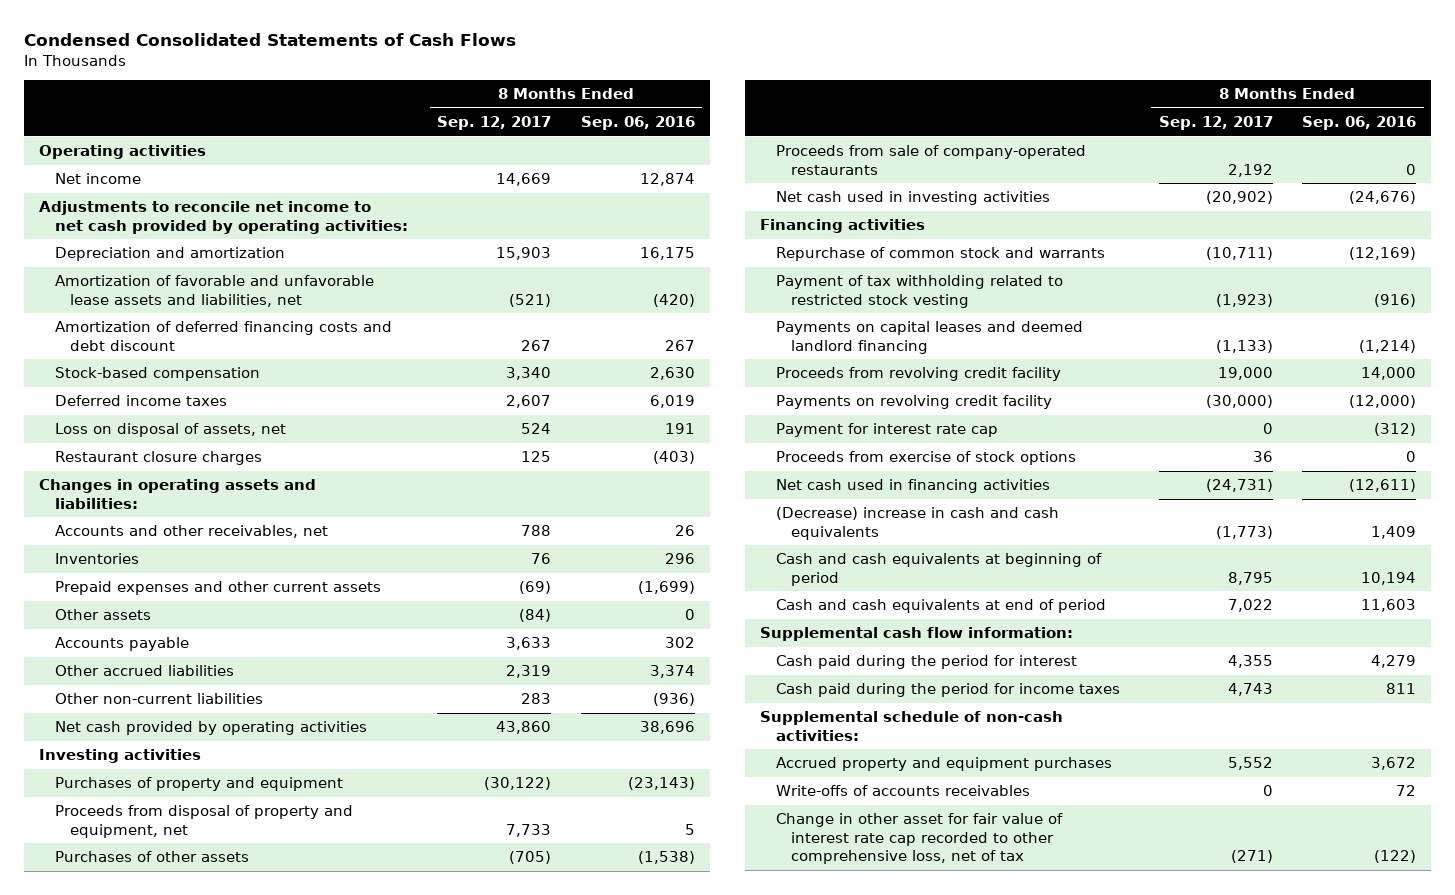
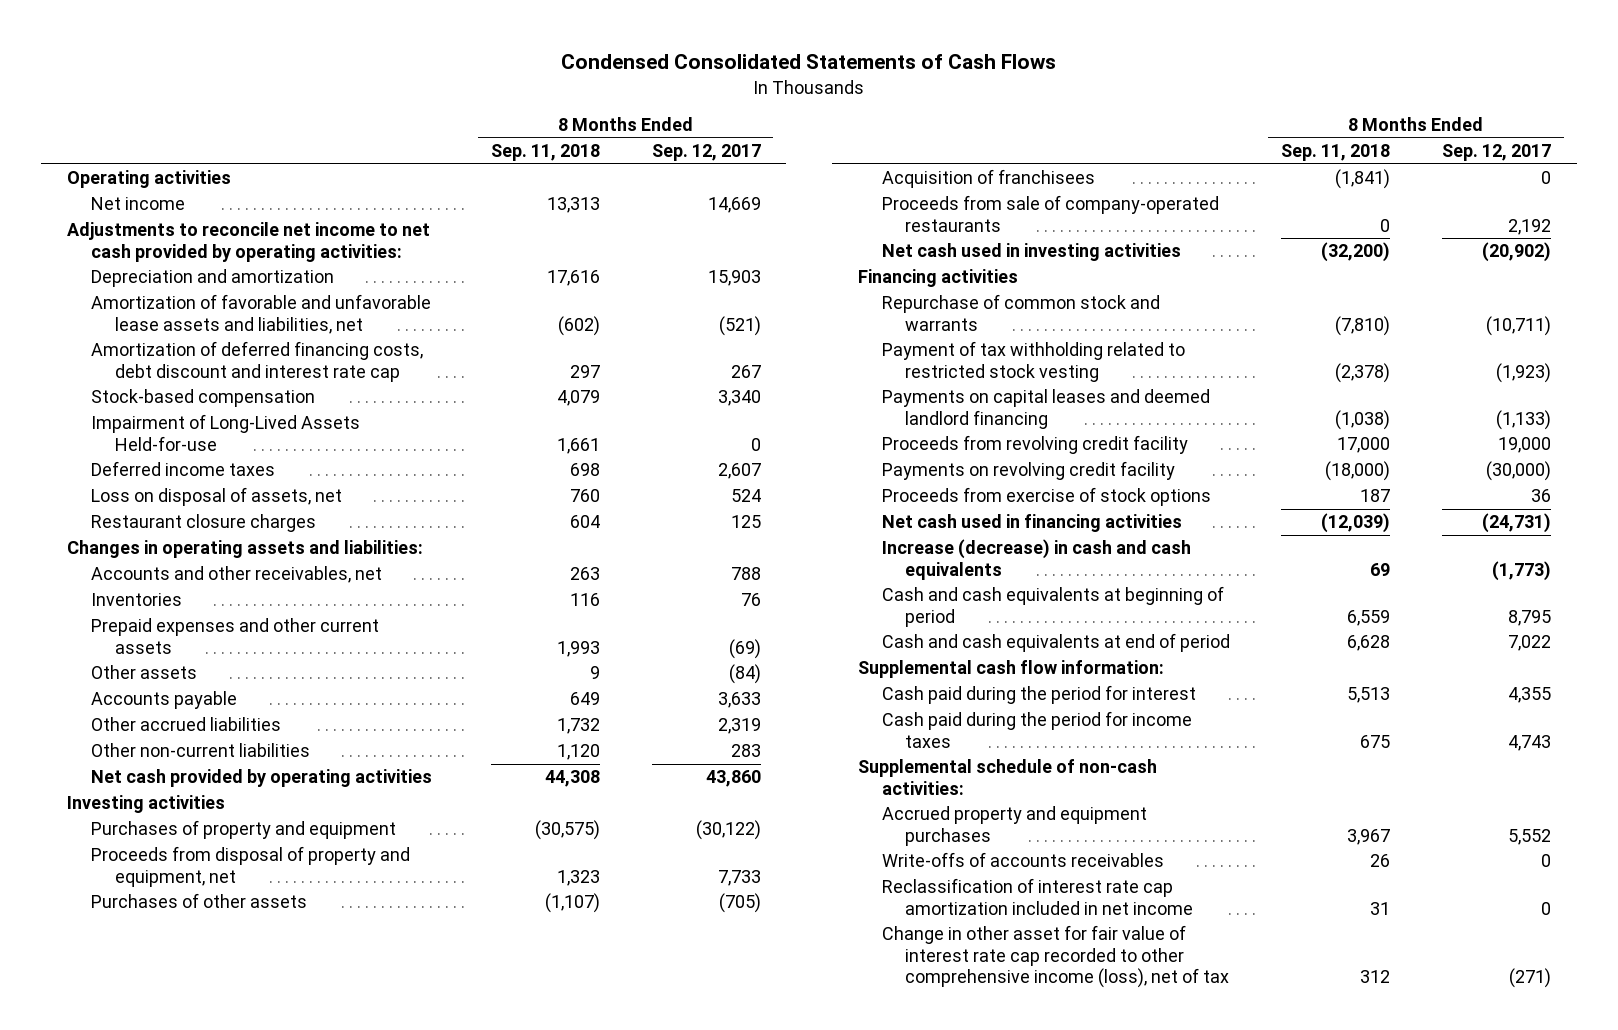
- | 8 Months Ended Sep. 12, 2017 | 8 Months Ended Sep. 06, 2016
+ | 8 Months Ended Sep. 11, 2018 | 8 Months Ended Sep. 12, 2017
- Amortization of deferred financing costs and debt discount | 267 | 267
+ Amortization of deferred financing costs, debt discount and interest rate cap | 297 | 267
+ Impairment of Long-Lived Assets Held-for-use | 1,661 | 0
+ Acquisition of franchisees | (1,841) | 0
- Payment for interest rate cap | 0 | (312)
- (Decrease) increase in cash and cash equivalents | (1,773) | 1,409
+ Increase (decrease) in cash and cash equivalents | 69 | (1,773)
- Change in other asset for fair value of interest rate cap recorded to other comprehensive loss, net of tax | (271) | (122)
+ Reclassification of interest rate cap amortization included in net income | 31 | 0
+ Change in other asset for fair value of interest rate cap recorded to other comprehensive income (loss), net of tax | 312 | (271)

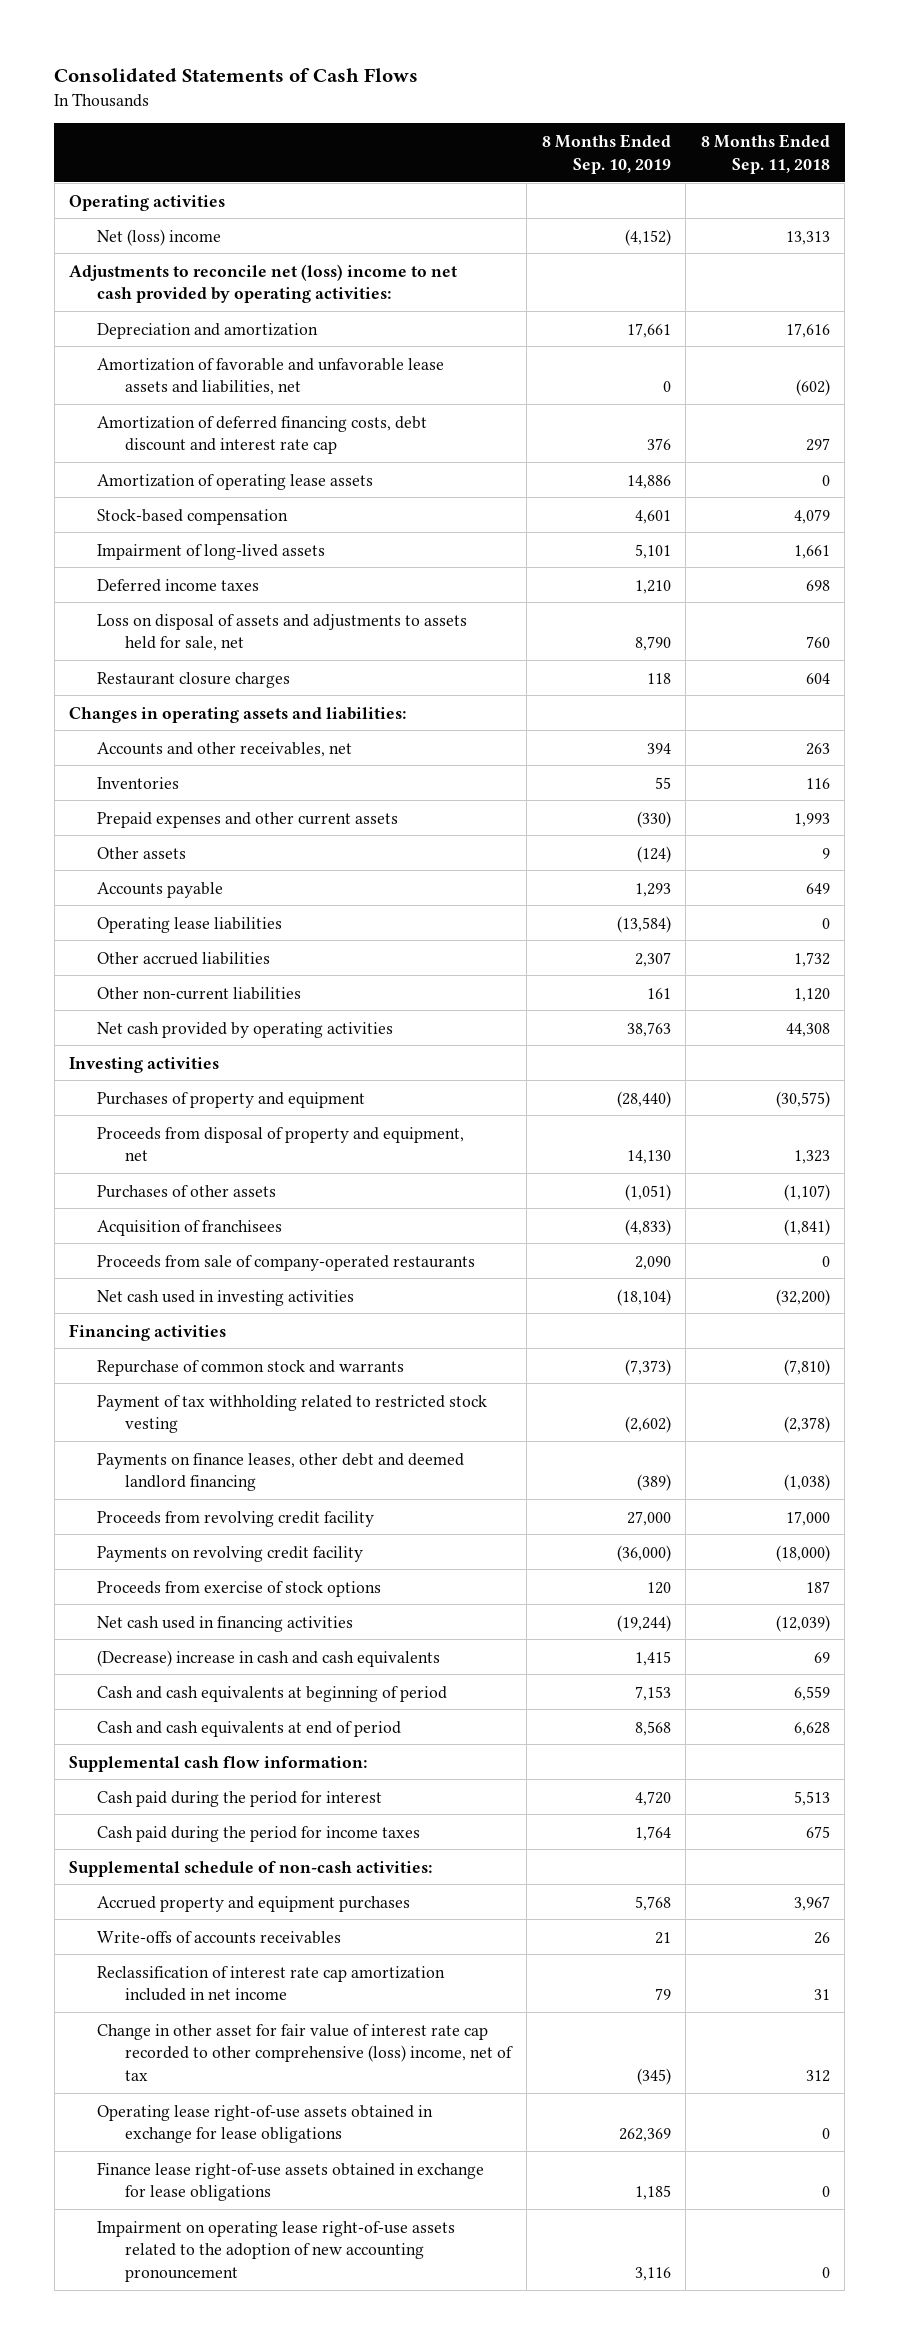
- Condensed Consolidated Statements of Cash Flows
+ Consolidated Statements of Cash Flows
- | 8 Months Ended Sep. 11, 2018 | 8 Months Ended Sep. 12, 2017
+ | 8 Months Ended Sep. 10, 2019 | 8 Months Ended Sep. 11, 2018
- Net income | 13,313 | 14,669
- Adjustments to reconcile net income to net cash provided by operating activities:
+ Net (loss) income | (4,152) | 13,313
+ Adjustments to reconcile net (loss) income to net cash provided by operating activities:
+ Amortization of operating lease assets | 14,886 | 0
- Impairment of Long-Lived Assets Held-for-use | 1,661 | 0
+ Impairment of long-lived assets | 5,101 | 1,661
- Loss on disposal of assets, net | 760 | 524
+ Loss on disposal of assets and adjustments to assets held for sale, net | 8,790 | 760
+ Operating lease liabilities | (13,584) | 0
- Payments on capital leases and deemed landlord financing | (1,038) | (1,133)
+ Payments on finance leases, other debt and deemed landlord financing | (389) | (1,038)
- Increase (decrease) in cash and cash equivalents | 69 | (1,773)
+ (Decrease) increase in cash and cash equivalents | 1,415 | 69
- Change in other asset for fair value of interest rate cap recorded to other comprehensive income (loss), net of tax | 312 | (271)
+ Change in other asset for fair value of interest rate cap recorded to other comprehensive (loss) income, net of tax | (345) | 312
+ Operating lease right-of-use assets obtained in exchange for lease obligations | 262,369 | 0
+ Finance lease right-of-use assets obtained in exchange for lease obligations | 1,185 | 0
+ Impairment on operating lease right-of-use assets related to the adoption of new accounting pronouncement | 3,116 | 0

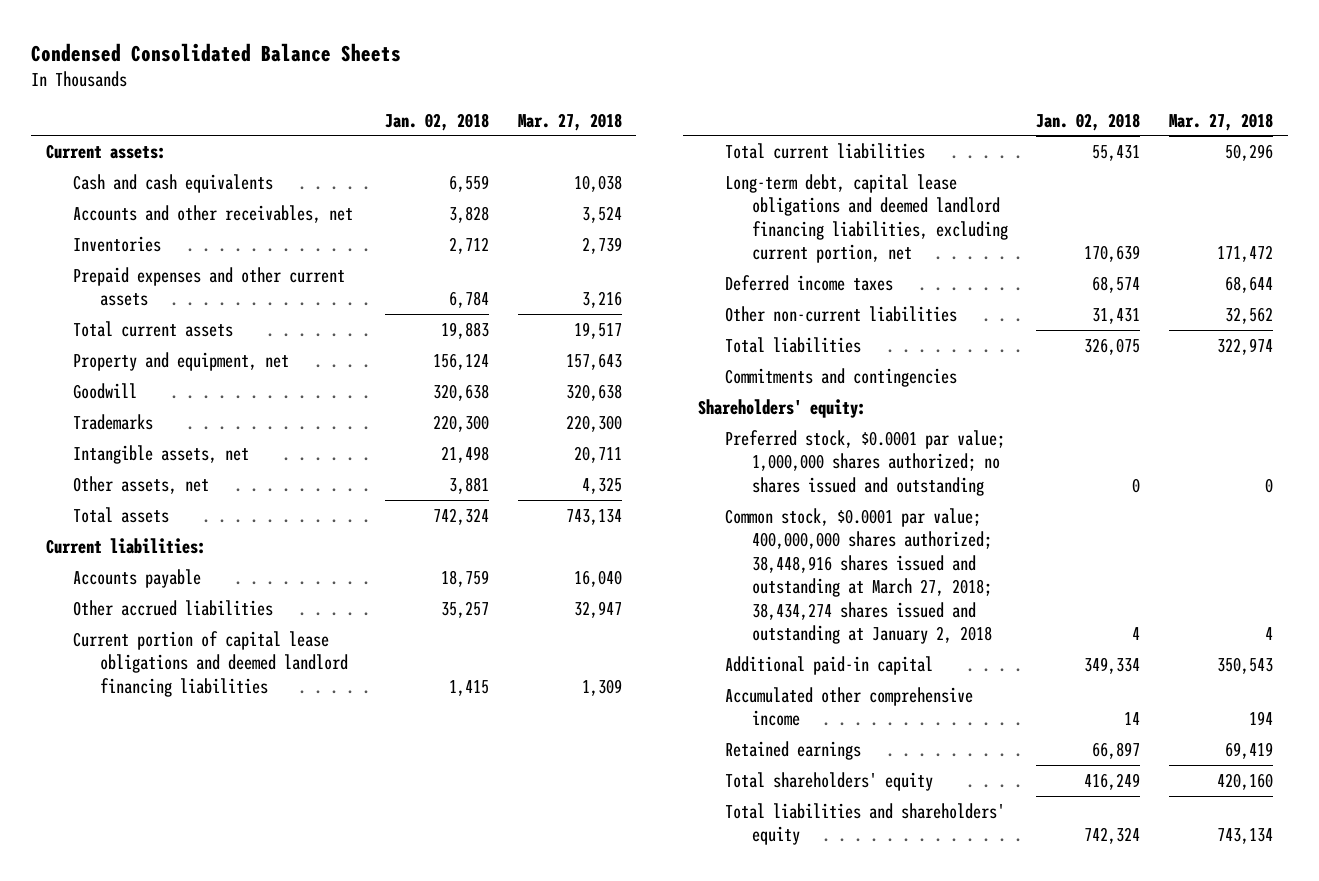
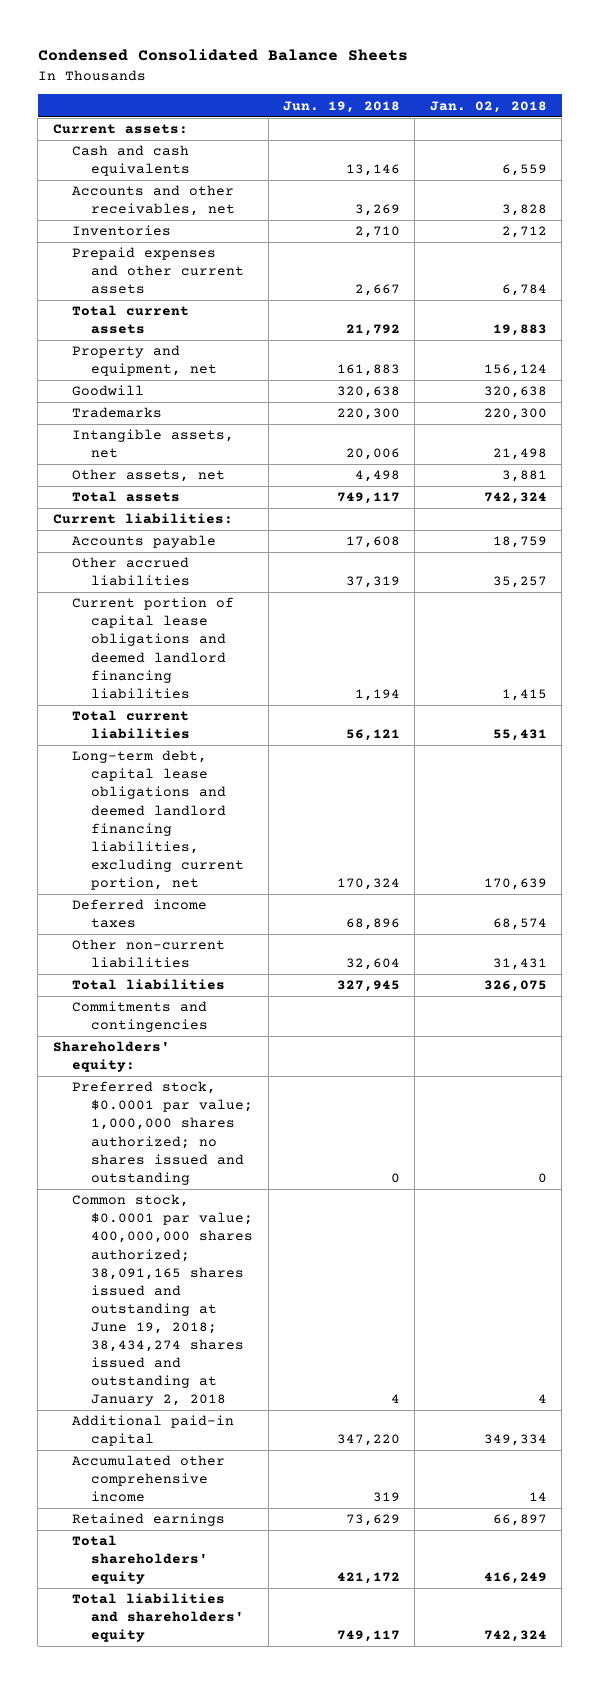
- | Jan. 02, 2018 | Mar. 27, 2018
+ | Jun. 19, 2018 | Jan. 02, 2018
- Common stock, $0.0001 par value; 400,000,000 shares authorized; 38,448,916 shares issued and outstanding at March 27, 2018; 38,434,274 shares issued and outstanding at January 2, 2018 | 4 | 4
+ Common stock, $0.0001 par value; 400,000,000 shares authorized; 38,091,165 shares issued and outstanding at June 19, 2018; 38,434,274 shares issued and outstanding at January 2, 2018 | 4 | 4

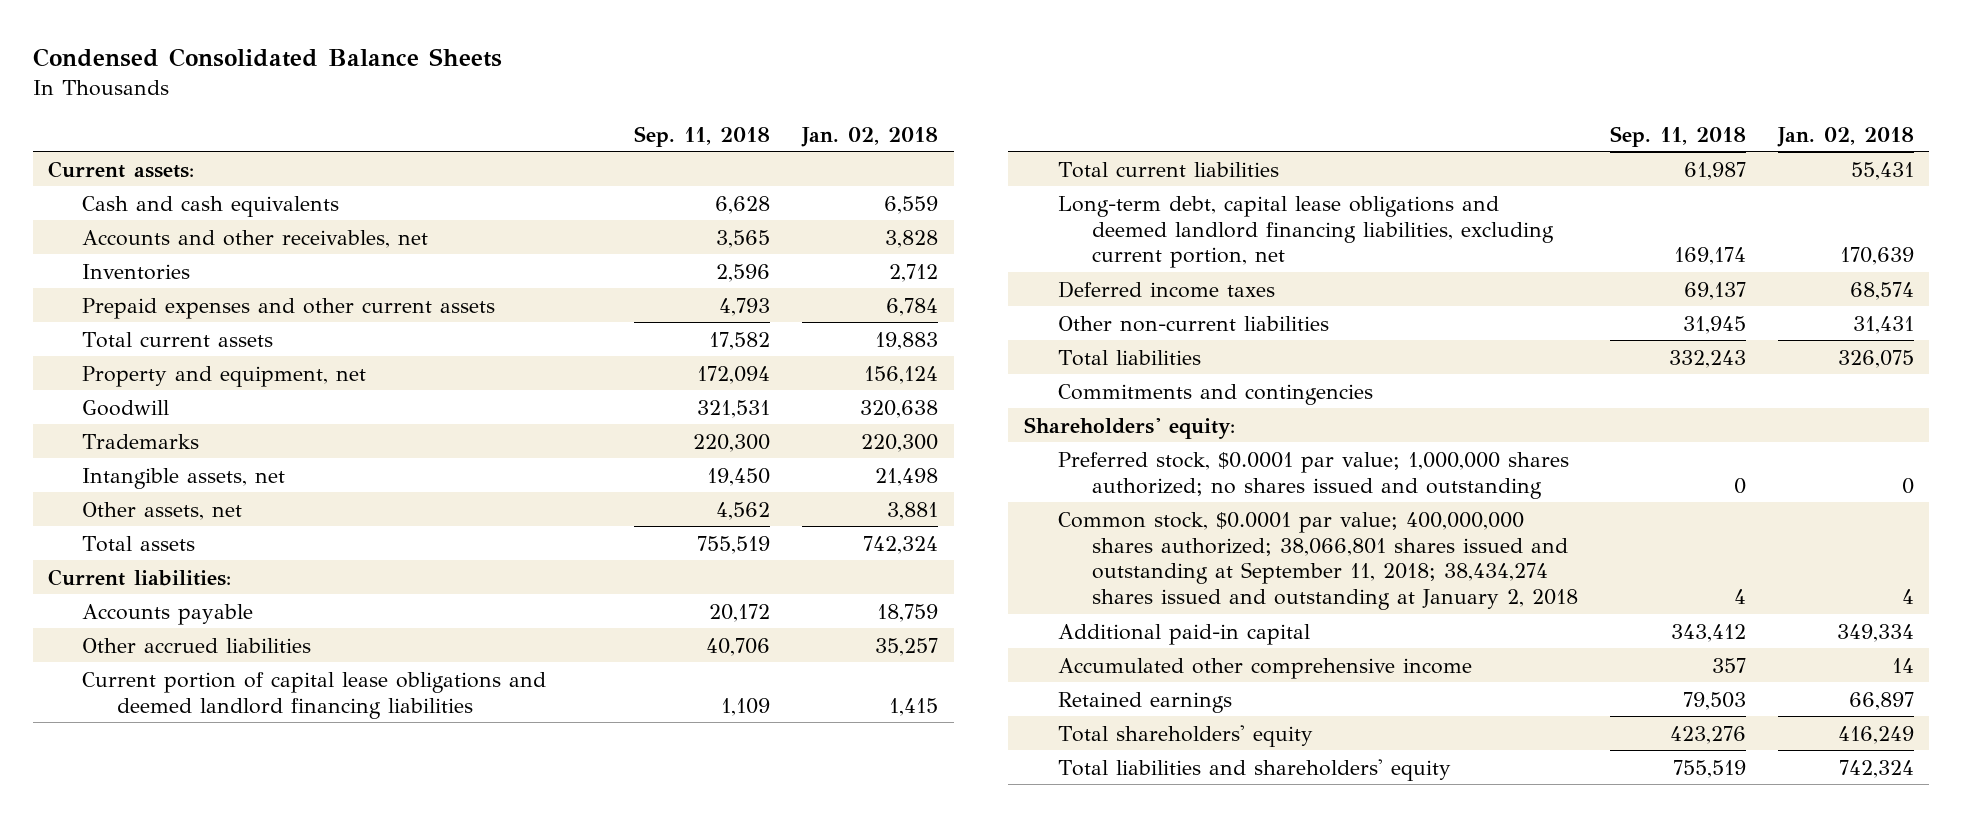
- | Jun. 19, 2018 | Jan. 02, 2018
+ | Sep. 11, 2018 | Jan. 02, 2018
- Common stock, $0.0001 par value; 400,000,000 shares authorized; 38,091,165 shares issued and outstanding at June 19, 2018; 38,434,274 shares issued and outstanding at January 2, 2018 | 4 | 4
+ Common stock, $0.0001 par value; 400,000,000 shares authorized; 38,066,801 shares issued and outstanding at September 11, 2018; 38,434,274 shares issued and outstanding at January 2, 2018 | 4 | 4

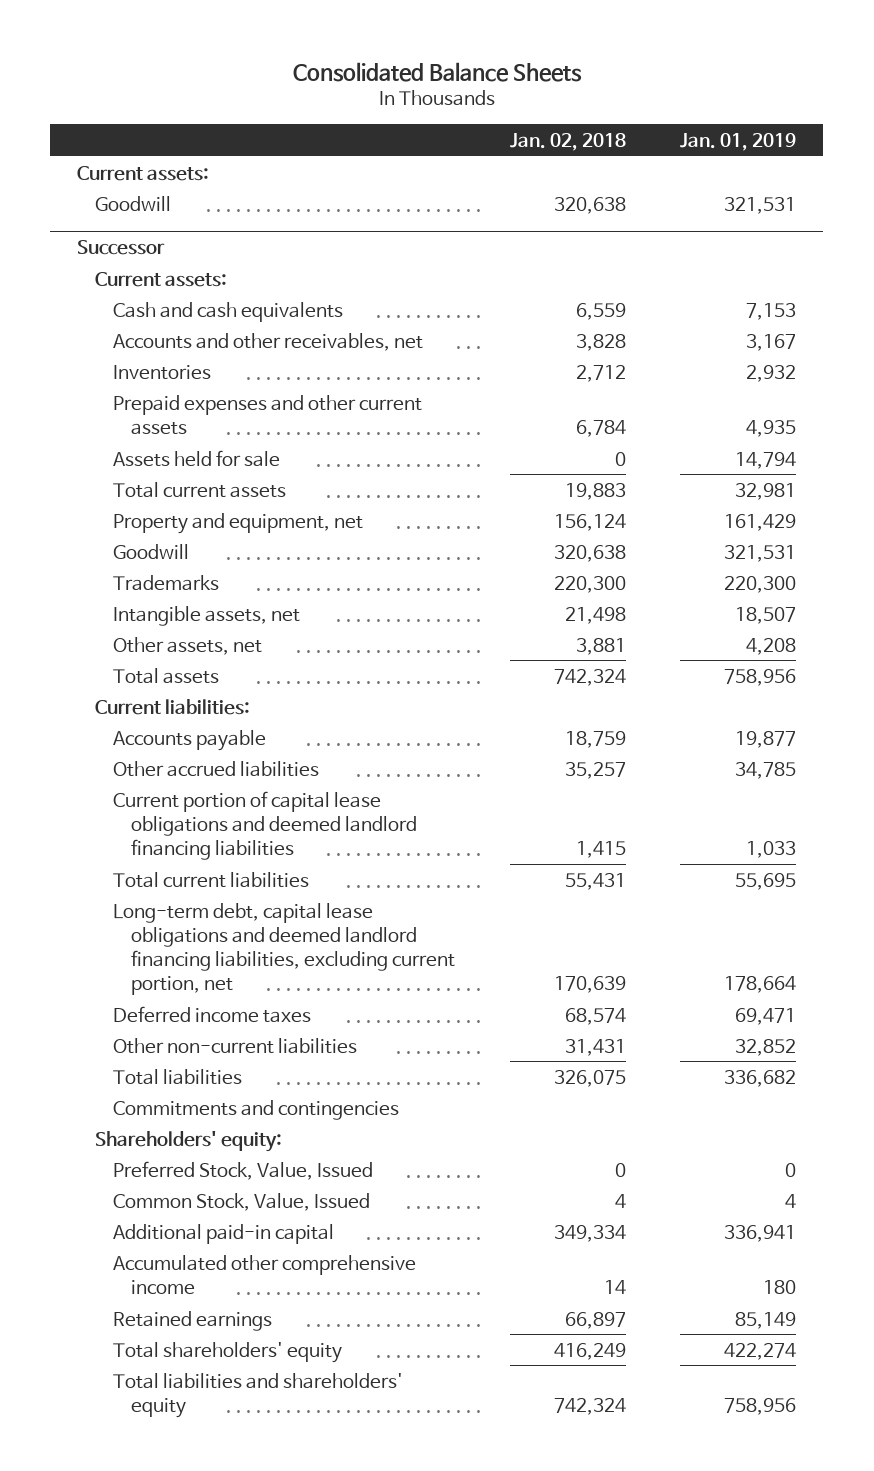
- Condensed Consolidated Balance Sheets
+ Consolidated Balance Sheets
- | Sep. 11, 2018 | Jan. 02, 2018
+ | Jan. 02, 2018 | Jan. 01, 2019
+ Goodwill | 320,638 | 321,531
+ Successor
+ Current assets:
+ Assets held for sale | 0 | 14,794
- Preferred stock, $0.0001 par value; 1,000,000 shares authorized; no shares issued and outstanding | 0 | 0
- Common stock, $0.0001 par value; 400,000,000 shares authorized; 38,066,801 shares issued and outstanding at September 11, 2018; 38,434,274 shares issued and outstanding at January 2, 2018 | 4 | 4
+ Preferred Stock, Value, Issued | 0 | 0
+ Common Stock, Value, Issued | 4 | 4

